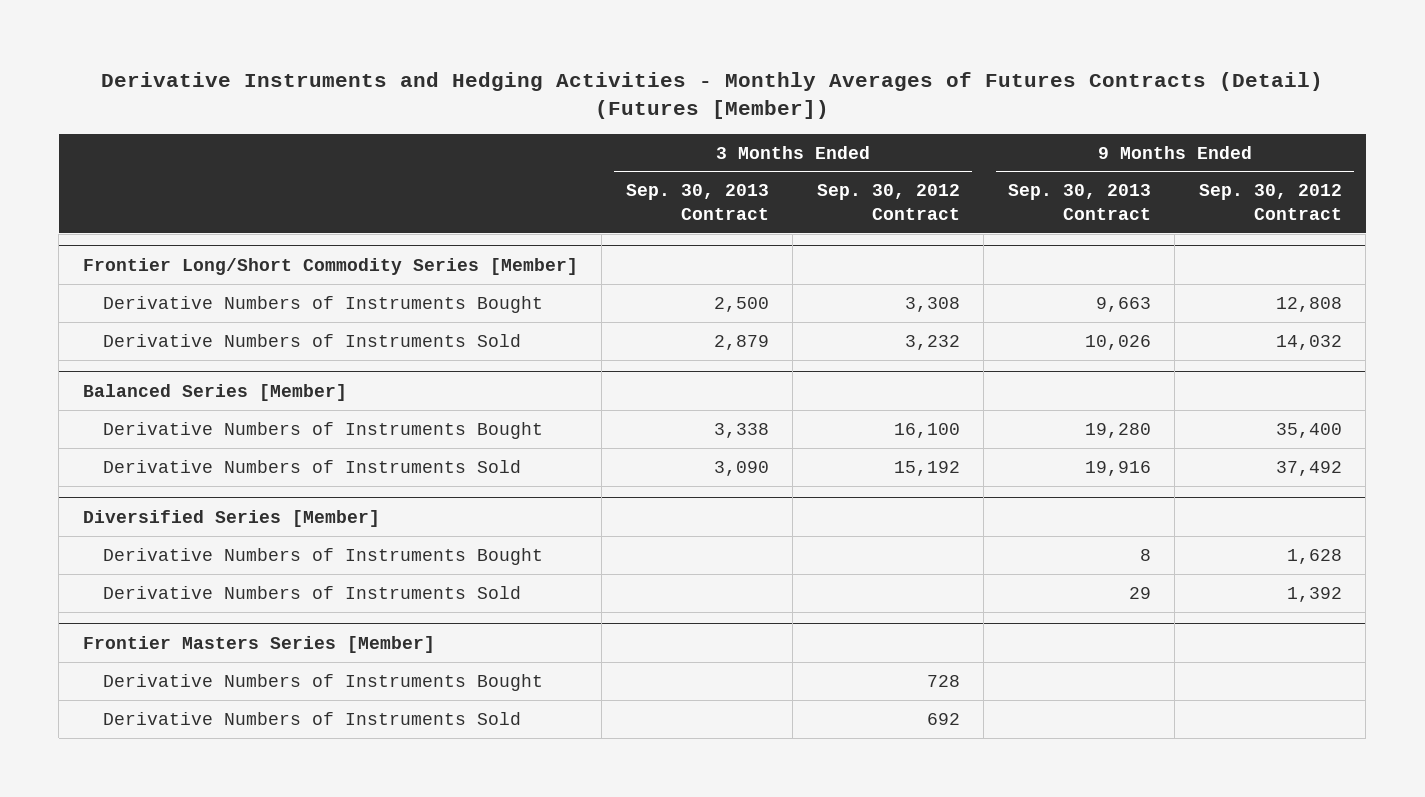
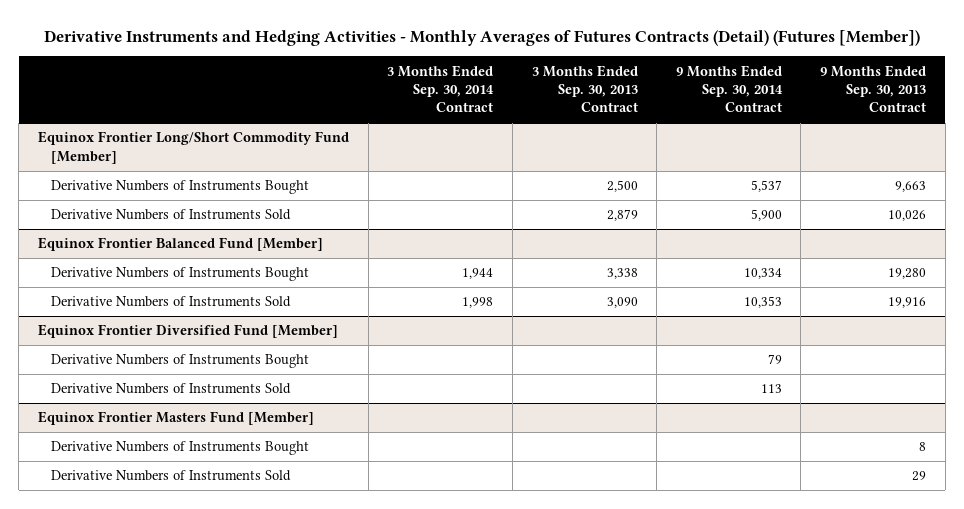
- | 3 Months Ended Sep. 30, 2013 Contract | 3 Months Ended Sep. 30, 2012 Contract | 9 Months Ended Sep. 30, 2013 Contract | 9 Months Ended Sep. 30, 2012 Contract
+ | 3 Months Ended Sep. 30, 2014 Contract | 3 Months Ended Sep. 30, 2013 Contract | 9 Months Ended Sep. 30, 2014 Contract | 9 Months Ended Sep. 30, 2013 Contract
- Frontier Long/Short Commodity Series [Member]
+ Equinox Frontier Long/Short Commodity Fund [Member]
- Balanced Series [Member]
+ Equinox Frontier Balanced Fund [Member]
- Diversified Series [Member]
- Derivative Numbers of Instruments Bought | | | 8 | 1,628
- Derivative Numbers of Instruments Sold | | | 29 | 1,392
- Frontier Masters Series [Member]
+ Equinox Frontier Diversified Fund [Member]
+ Equinox Frontier Masters Fund [Member]
+ Derivative Numbers of Instruments Bought | | | | 8
+ Derivative Numbers of Instruments Sold | | | | 29

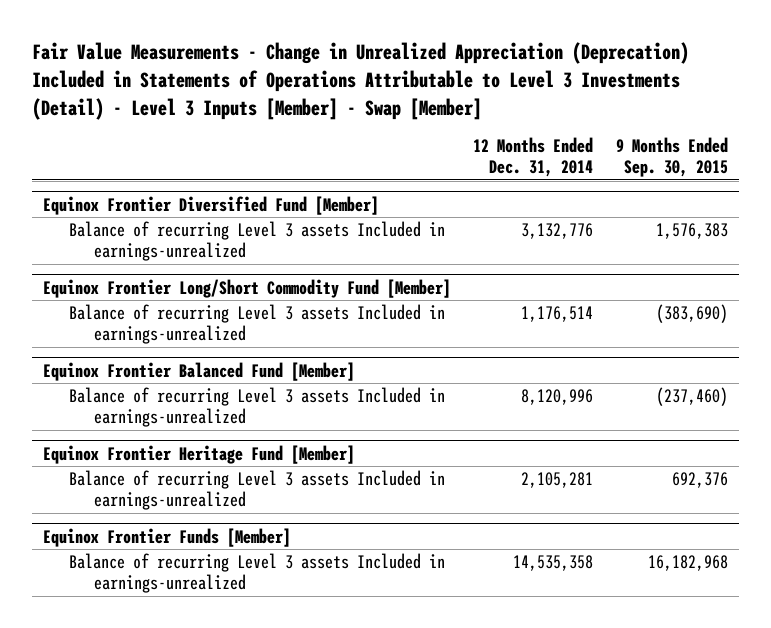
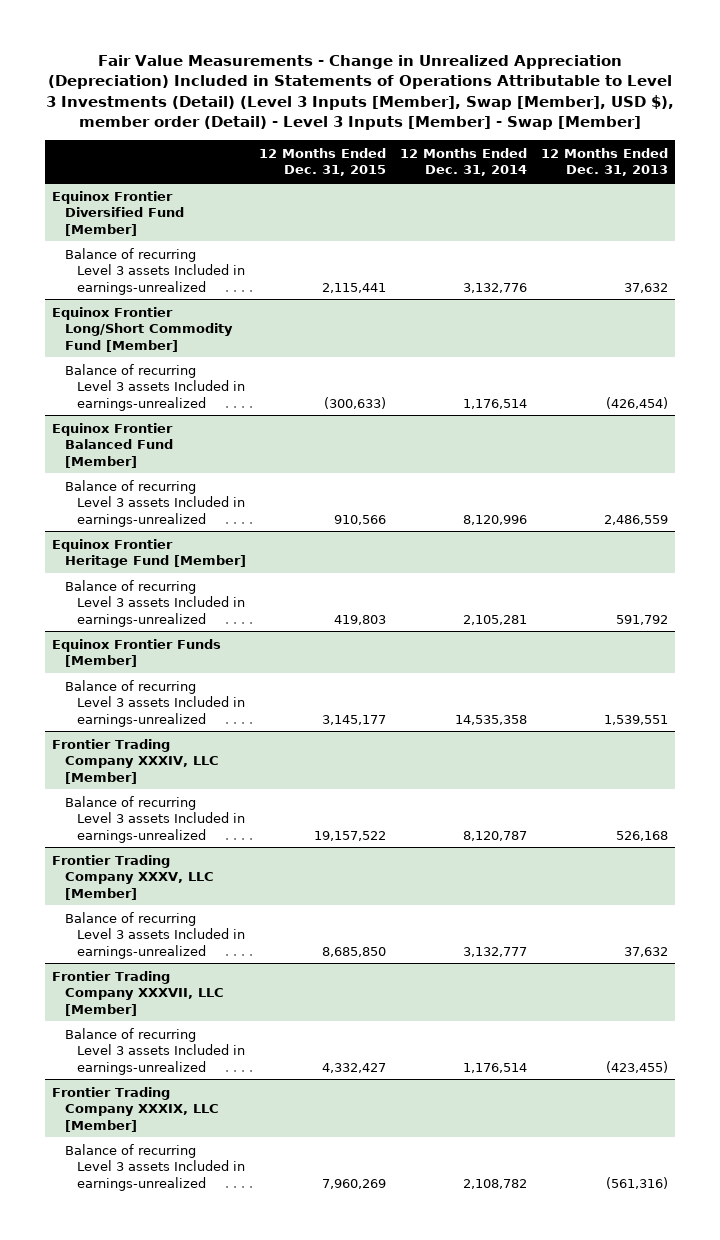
- Fair Value Measurements - Change in Unrealized Appreciation (Deprecation) Included in Statements of Operations Attributable to Level 3 Investments (Detail) - Level 3 Inputs [Member] - Swap [Member]
+ Fair Value Measurements - Change in Unrealized Appreciation (Depreciation) Included in Statements of Operations Attributable to Level 3 Investments (Detail) (Level 3 Inputs [Member], Swap [Member], USD $), member order (Detail) - Level 3 Inputs [Member] - Swap [Member]
- | 12 Months Ended Dec. 31, 2014 | 9 Months Ended Sep. 30, 2015
+ | 12 Months Ended Dec. 31, 2015 | 12 Months Ended Dec. 31, 2014 | 12 Months Ended Dec. 31, 2013
+ Frontier Trading Company XXXIV, LLC [Member]
+ Balance of recurring Level 3 assets Included in earnings-unrealized | 19,157,522 | 8,120,787 | 526,168
+ Frontier Trading Company XXXV, LLC [Member]
+ Balance of recurring Level 3 assets Included in earnings-unrealized | 8,685,850 | 3,132,777 | 37,632
+ Frontier Trading Company XXXVII, LLC [Member]
+ Balance of recurring Level 3 assets Included in earnings-unrealized | 4,332,427 | 1,176,514 | (423,455)
+ Frontier Trading Company XXXIX, LLC [Member]
+ Balance of recurring Level 3 assets Included in earnings-unrealized | 7,960,269 | 2,108,782 | (561,316)

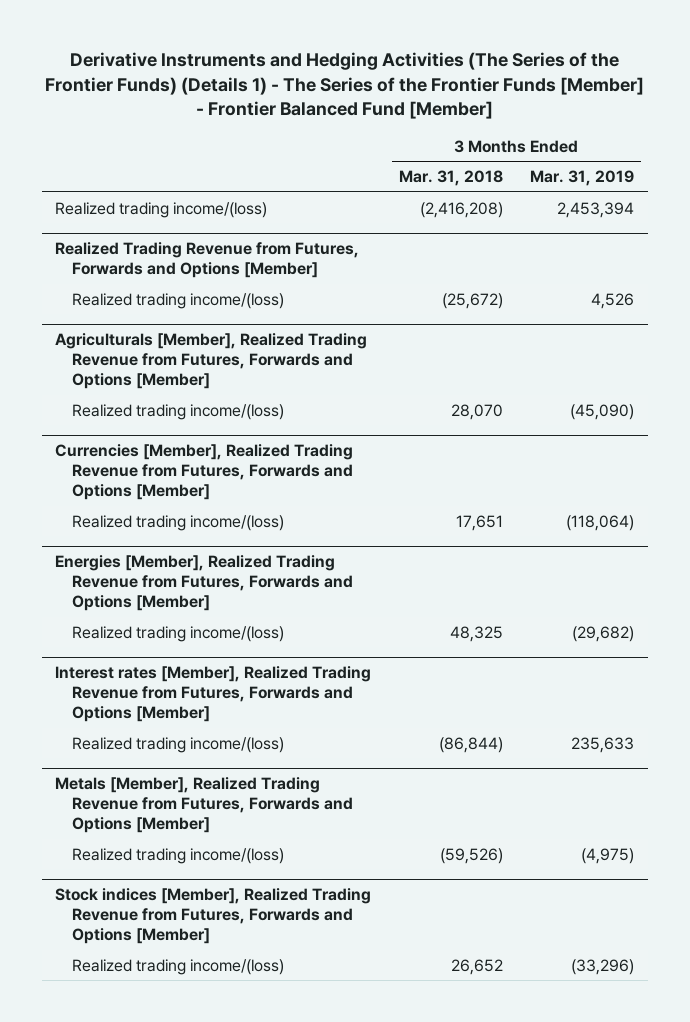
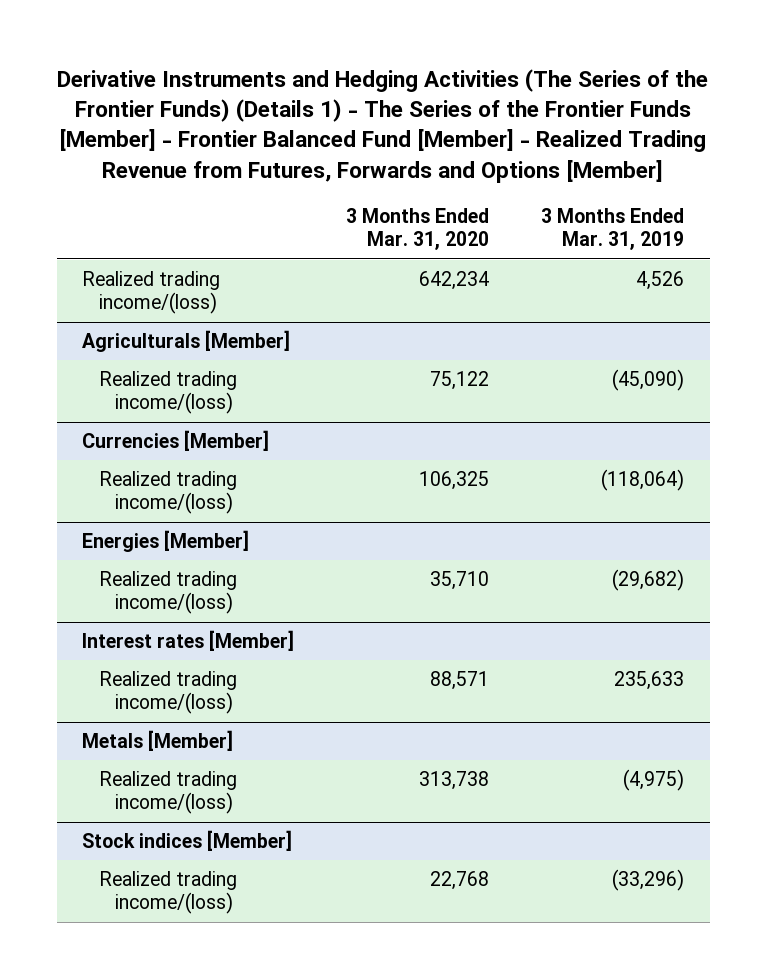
- Derivative Instruments and Hedging Activities (The Series of the Frontier Funds) (Details 1) - The Series of the Frontier Funds [Member] - Frontier Balanced Fund [Member]
+ Derivative Instruments and Hedging Activities (The Series of the Frontier Funds) (Details 1) - The Series of the Frontier Funds [Member] - Frontier Balanced Fund [Member] - Realized Trading Revenue from Futures, Forwards and Options [Member]
- | 3 Months Ended Mar. 31, 2018 | 3 Months Ended Mar. 31, 2019
+ | 3 Months Ended Mar. 31, 2020 | 3 Months Ended Mar. 31, 2019
- Realized trading income/(loss) | (2,416,208) | 2,453,394
- Realized Trading Revenue from Futures, Forwards and Options [Member]
- Agriculturals [Member], Realized Trading Revenue from Futures, Forwards and Options [Member]
+ Agriculturals [Member]
- Currencies [Member], Realized Trading Revenue from Futures, Forwards and Options [Member]
+ Currencies [Member]
- Energies [Member], Realized Trading Revenue from Futures, Forwards and Options [Member]
+ Energies [Member]
- Interest rates [Member], Realized Trading Revenue from Futures, Forwards and Options [Member]
+ Interest rates [Member]
- Metals [Member], Realized Trading Revenue from Futures, Forwards and Options [Member]
+ Metals [Member]
- Stock indices [Member], Realized Trading Revenue from Futures, Forwards and Options [Member]
+ Stock indices [Member]

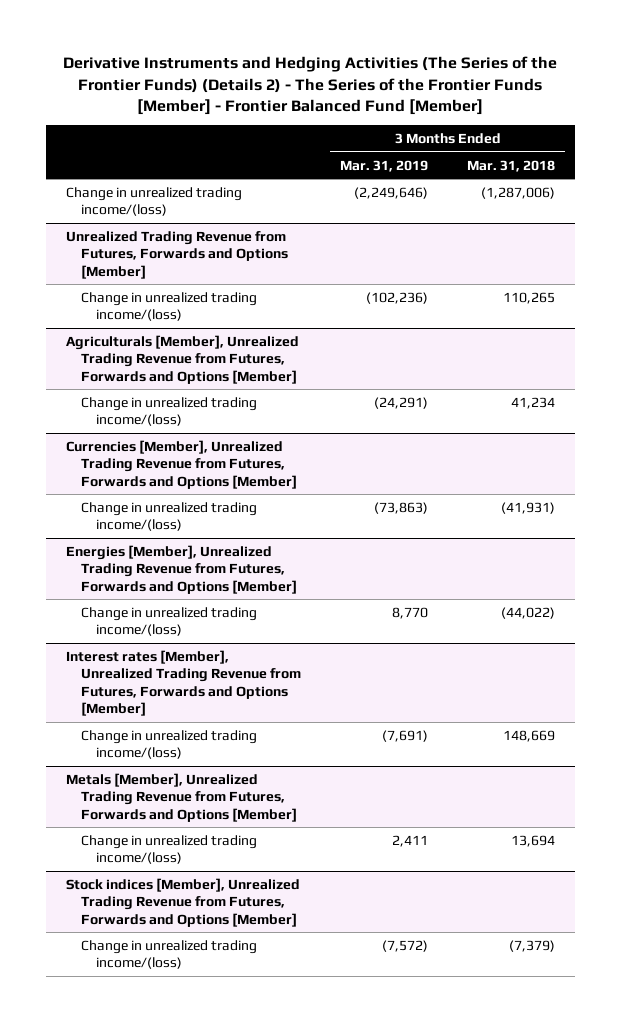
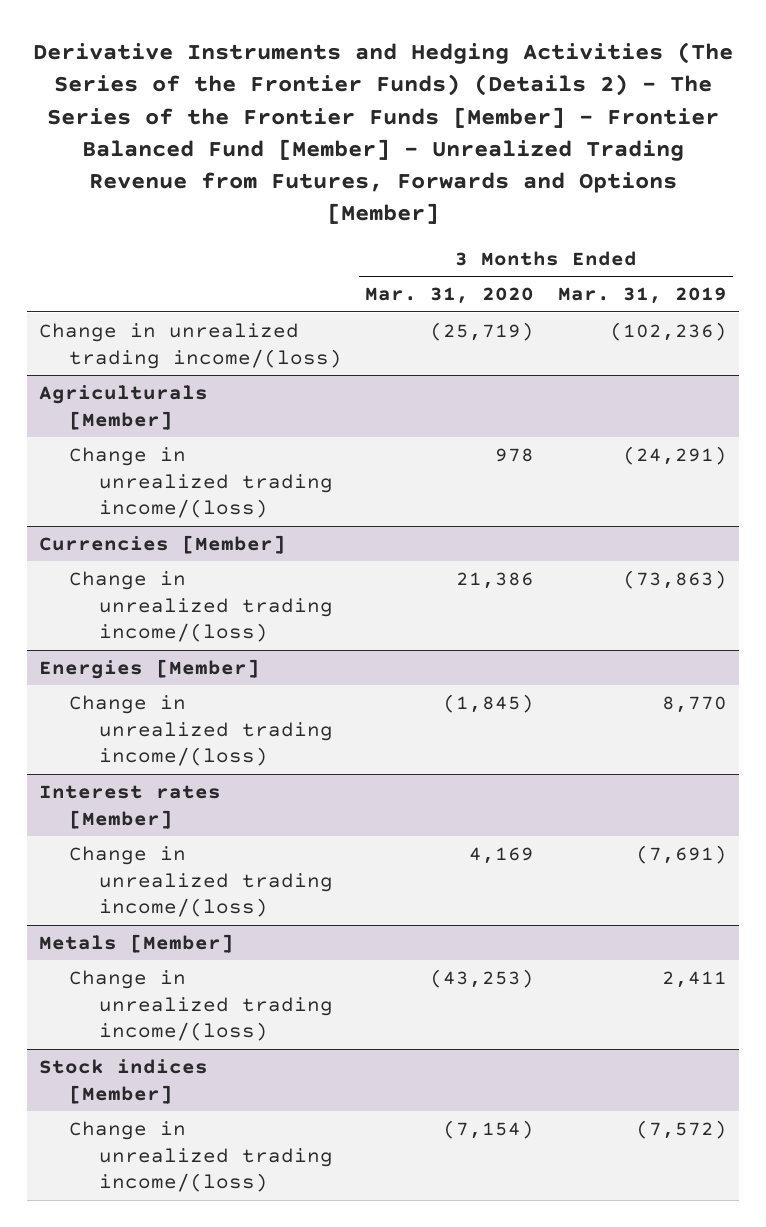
- Derivative Instruments and Hedging Activities (The Series of the Frontier Funds) (Details 2) - The Series of the Frontier Funds [Member] - Frontier Balanced Fund [Member]
+ Derivative Instruments and Hedging Activities (The Series of the Frontier Funds) (Details 2) - The Series of the Frontier Funds [Member] - Frontier Balanced Fund [Member] - Unrealized Trading Revenue from Futures, Forwards and Options [Member]
- | 3 Months Ended Mar. 31, 2019 | 3 Months Ended Mar. 31, 2018
+ | 3 Months Ended Mar. 31, 2020 | 3 Months Ended Mar. 31, 2019
- Change in unrealized trading income/(loss) | (2,249,646) | (1,287,006)
- Unrealized Trading Revenue from Futures, Forwards and Options [Member]
- Agriculturals [Member], Unrealized Trading Revenue from Futures, Forwards and Options [Member]
+ Agriculturals [Member]
- Currencies [Member], Unrealized Trading Revenue from Futures, Forwards and Options [Member]
+ Currencies [Member]
- Energies [Member], Unrealized Trading Revenue from Futures, Forwards and Options [Member]
+ Energies [Member]
- Interest rates [Member], Unrealized Trading Revenue from Futures, Forwards and Options [Member]
+ Interest rates [Member]
- Metals [Member], Unrealized Trading Revenue from Futures, Forwards and Options [Member]
+ Metals [Member]
- Stock indices [Member], Unrealized Trading Revenue from Futures, Forwards and Options [Member]
+ Stock indices [Member]

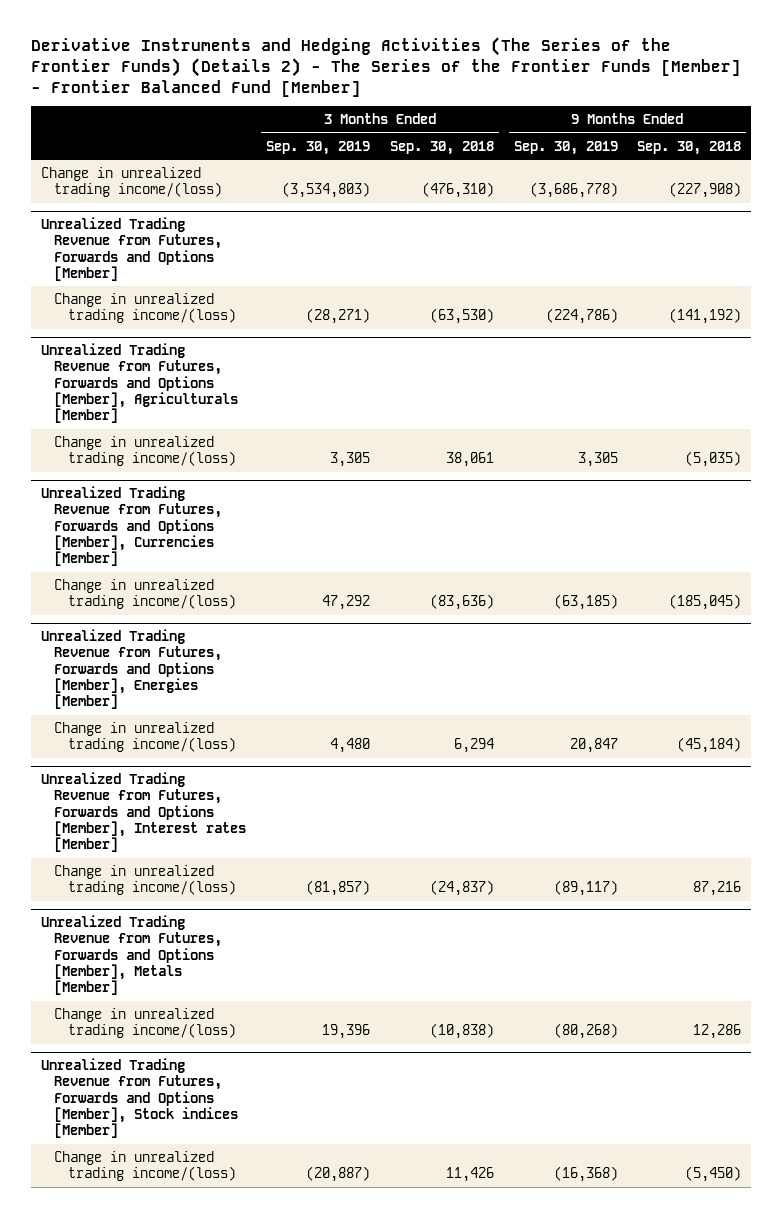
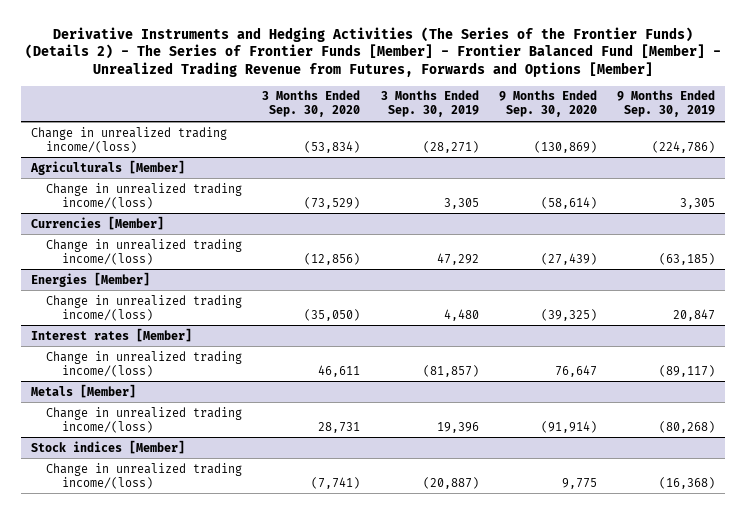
- Derivative Instruments and Hedging Activities (The Series of the Frontier Funds) (Details 2) - The Series of the Frontier Funds [Member] - Frontier Balanced Fund [Member]
+ Derivative Instruments and Hedging Activities (The Series of the Frontier Funds) (Details 2) - The Series of Frontier Funds [Member] - Frontier Balanced Fund [Member] - Unrealized Trading Revenue from Futures, Forwards and Options [Member]
- | 3 Months Ended Sep. 30, 2019 | 3 Months Ended Sep. 30, 2018 | 9 Months Ended Sep. 30, 2019 | 9 Months Ended Sep. 30, 2018
+ | 3 Months Ended Sep. 30, 2020 | 3 Months Ended Sep. 30, 2019 | 9 Months Ended Sep. 30, 2020 | 9 Months Ended Sep. 30, 2019
- Change in unrealized trading income/(loss) | (3,534,803) | (476,310) | (3,686,778) | (227,908)
- Unrealized Trading Revenue from Futures, Forwards and Options [Member]
- Unrealized Trading Revenue from Futures, Forwards and Options [Member], Agriculturals [Member]
+ Agriculturals [Member]
- Unrealized Trading Revenue from Futures, Forwards and Options [Member], Currencies [Member]
+ Currencies [Member]
- Unrealized Trading Revenue from Futures, Forwards and Options [Member], Energies [Member]
+ Energies [Member]
- Unrealized Trading Revenue from Futures, Forwards and Options [Member], Interest rates [Member]
+ Interest rates [Member]
- Unrealized Trading Revenue from Futures, Forwards and Options [Member], Metals [Member]
+ Metals [Member]
- Unrealized Trading Revenue from Futures, Forwards and Options [Member], Stock indices [Member]
+ Stock indices [Member]

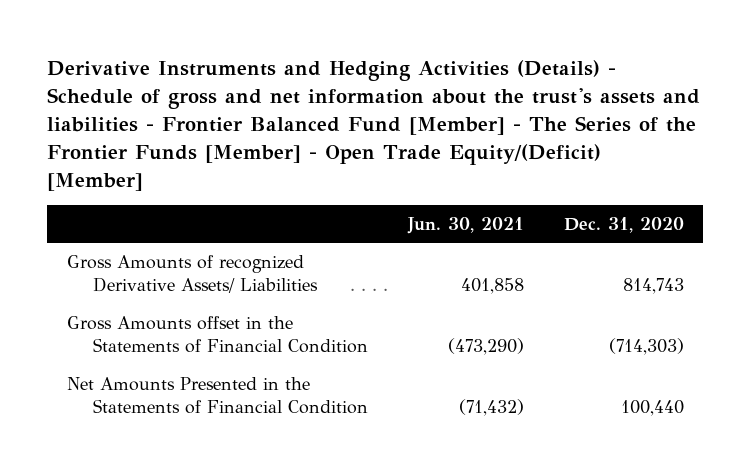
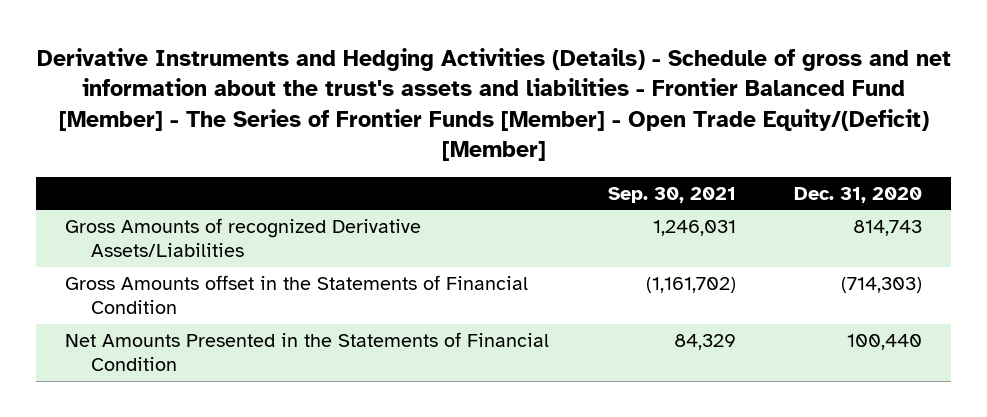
- Derivative Instruments and Hedging Activities (Details) - Schedule of gross and net information about the trust's assets and liabilities - Frontier Balanced Fund [Member] - The Series of the Frontier Funds [Member] - Open Trade Equity/(Deficit) [Member]
+ Derivative Instruments and Hedging Activities (Details) - Schedule of gross and net information about the trust's assets and liabilities - Frontier Balanced Fund [Member] - The Series of Frontier Funds [Member] - Open Trade Equity/(Deficit) [Member]
- | Jun. 30, 2021 | Dec. 31, 2020
+ | Sep. 30, 2021 | Dec. 31, 2020
- Gross Amounts of recognized Derivative Assets/ Liabilities | 401,858 | 814,743
+ Gross Amounts of recognized Derivative Assets/Liabilities | 1,246,031 | 814,743

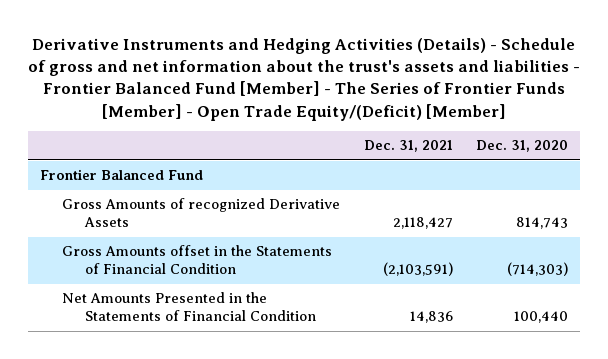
- | Sep. 30, 2021 | Dec. 31, 2020
+ | Dec. 31, 2021 | Dec. 31, 2020
- Gross Amounts of recognized Derivative Assets/Liabilities | 1,246,031 | 814,743
+ Frontier Balanced Fund
+ Gross Amounts of recognized Derivative Assets | 2,118,427 | 814,743

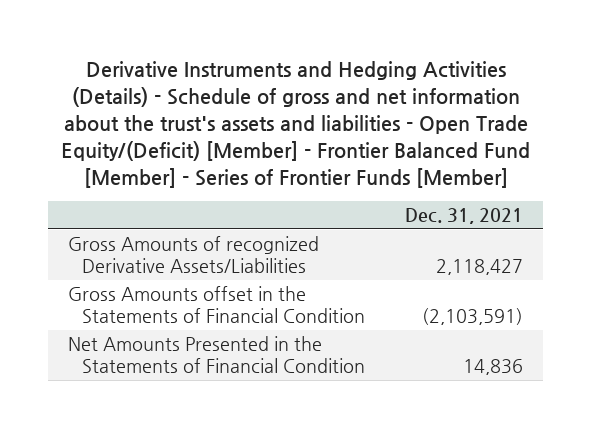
- Derivative Instruments and Hedging Activities (Details) - Schedule of gross and net information about the trust's assets and liabilities - Frontier Balanced Fund [Member] - The Series of Frontier Funds [Member] - Open Trade Equity/(Deficit) [Member]
+ Derivative Instruments and Hedging Activities (Details) - Schedule of gross and net information about the trust's assets and liabilities - Open Trade Equity/(Deficit) [Member] - Frontier Balanced Fund [Member] - Series of Frontier Funds [Member]
- | Dec. 31, 2021 | Dec. 31, 2020
+ | Dec. 31, 2021
- Frontier Balanced Fund
- Gross Amounts of recognized Derivative Assets | 2,118,427 | 814,743
+ Gross Amounts of recognized Derivative Assets/Liabilities | 2,118,427

